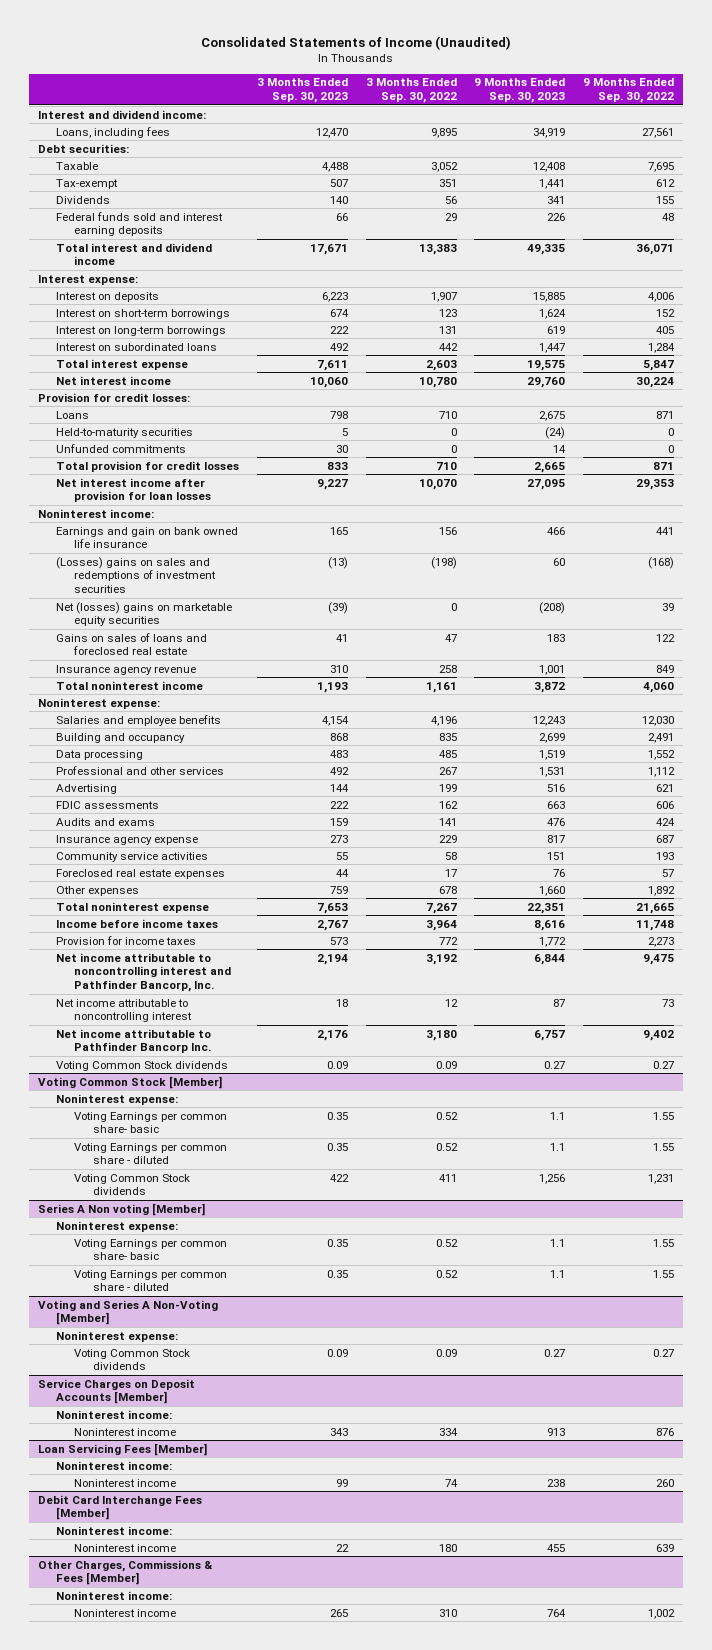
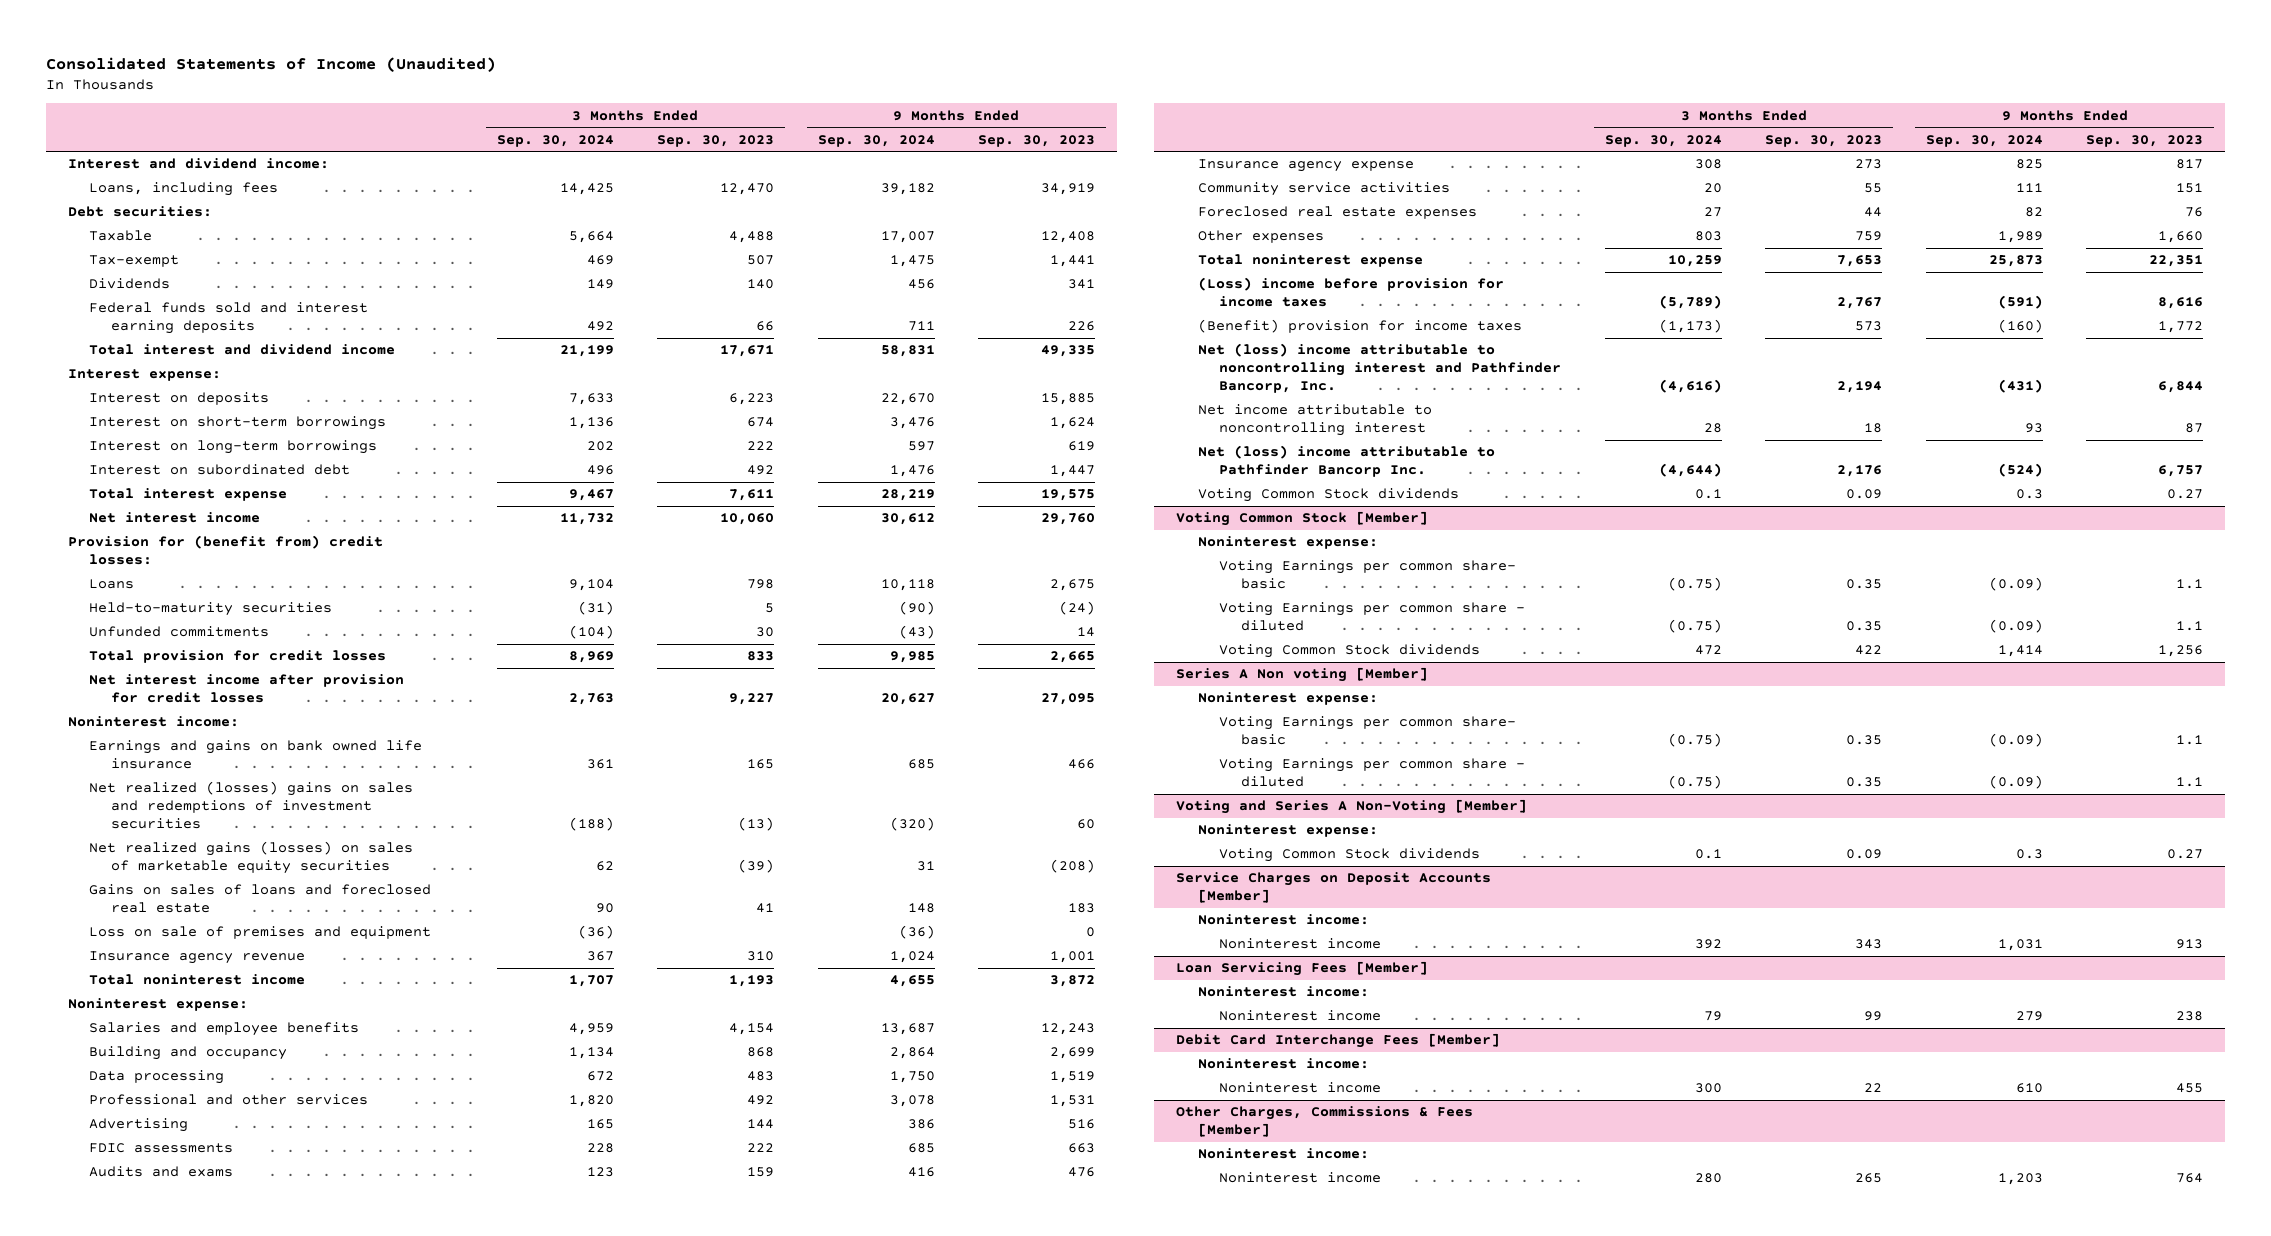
- | 3 Months Ended Sep. 30, 2023 | 3 Months Ended Sep. 30, 2022 | 9 Months Ended Sep. 30, 2023 | 9 Months Ended Sep. 30, 2022
+ | 3 Months Ended Sep. 30, 2024 | 3 Months Ended Sep. 30, 2023 | 9 Months Ended Sep. 30, 2024 | 9 Months Ended Sep. 30, 2023
- Interest on subordinated loans | 492 | 442 | 1,447 | 1,284
+ Interest on subordinated debt | 496 | 492 | 1,476 | 1,447
- Provision for credit losses:
+ Provision for (benefit from) credit losses:
- Net interest income after provision for loan losses | 9,227 | 10,070 | 27,095 | 29,353
+ Net interest income after provision for credit losses | 2,763 | 9,227 | 20,627 | 27,095
- Earnings and gain on bank owned life insurance | 165 | 156 | 466 | 441
- (Losses) gains on sales and redemptions of investment securities | (13) | (198) | 60 | (168)
- Net (losses) gains on marketable equity securities | (39) | 0 | (208) | 39
+ Earnings and gains on bank owned life insurance | 361 | 165 | 685 | 466
+ Net realized (losses) gains on sales and redemptions of investment securities | (188) | (13) | (320) | 60
+ Net realized gains (losses) on sales of marketable equity securities | 62 | (39) | 31 | (208)
+ Loss on sale of premises and equipment | (36) | | (36) | 0
- Income before income taxes | 2,767 | 3,964 | 8,616 | 11,748
- Provision for income taxes | 573 | 772 | 1,772 | 2,273
- Net income attributable to noncontrolling interest and Pathfinder Bancorp, Inc. | 2,194 | 3,192 | 6,844 | 9,475
+ (Loss) income before provision for income taxes | (5,789) | 2,767 | (591) | 8,616
+ (Benefit) provision for income taxes | (1,173) | 573 | (160) | 1,772
+ Net (loss) income attributable to noncontrolling interest and Pathfinder Bancorp, Inc. | (4,616) | 2,194 | (431) | 6,844
- Net income attributable to Pathfinder Bancorp Inc. | 2,176 | 3,180 | 6,757 | 9,402
+ Net (loss) income attributable to Pathfinder Bancorp Inc. | (4,644) | 2,176 | (524) | 6,757

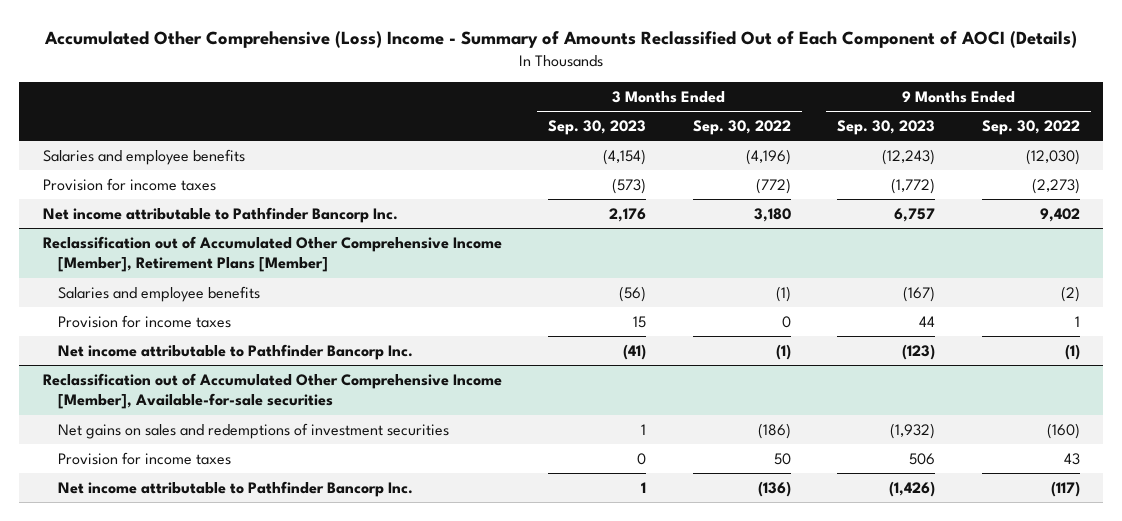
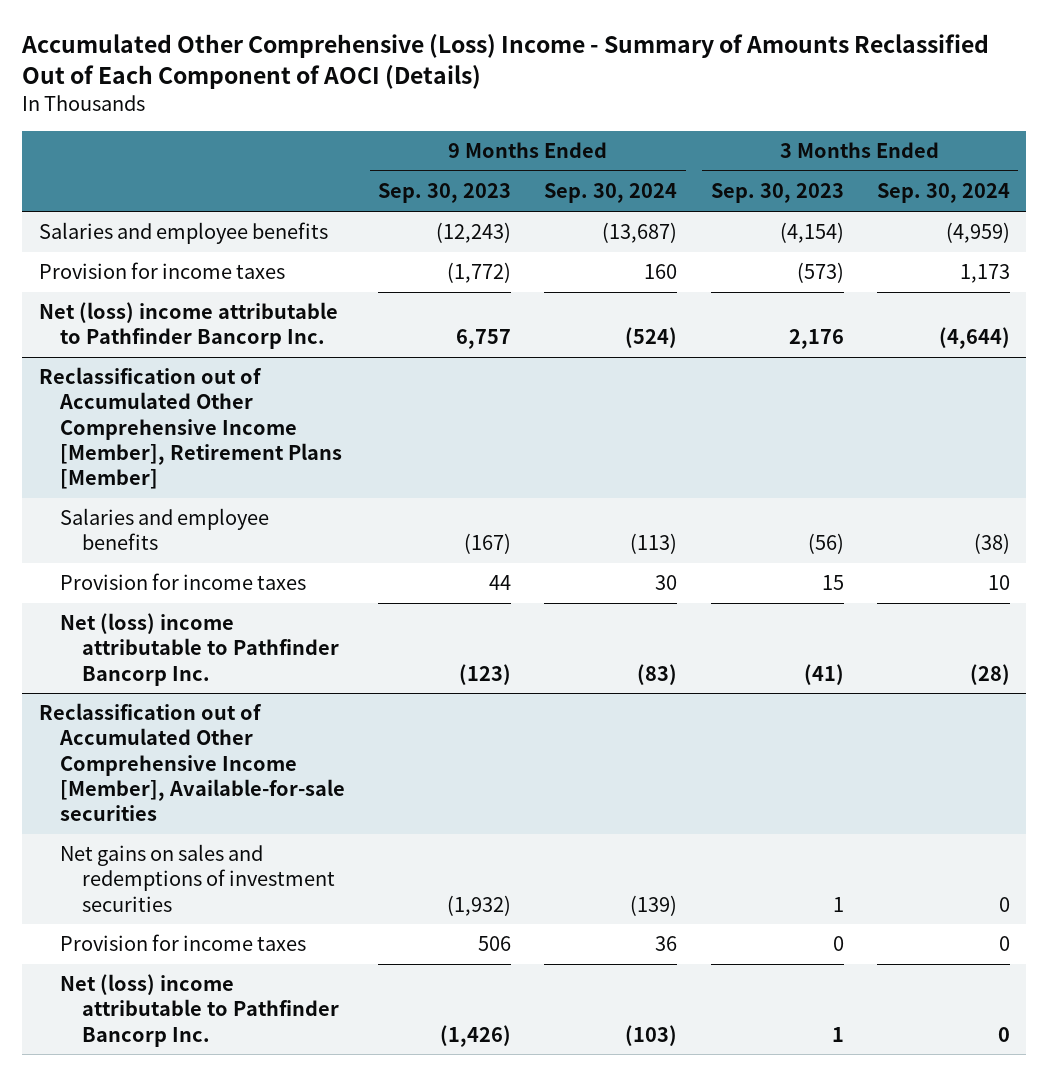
- | 3 Months Ended Sep. 30, 2023 | 3 Months Ended Sep. 30, 2022 | 9 Months Ended Sep. 30, 2023 | 9 Months Ended Sep. 30, 2022
+ | 9 Months Ended Sep. 30, 2023 | 9 Months Ended Sep. 30, 2024 | 3 Months Ended Sep. 30, 2023 | 3 Months Ended Sep. 30, 2024
- Net income attributable to Pathfinder Bancorp Inc. | 2,176 | 3,180 | 6,757 | 9,402
+ Net (loss) income attributable to Pathfinder Bancorp Inc. | 6,757 | (524) | 2,176 | (4,644)
@ Reclassification out of Accumulated Other Comprehensive Income [Member], Retirement Plans [Member]
- Net income attributable to Pathfinder Bancorp Inc. | (41) | (1) | (123) | (1)
+ Net (loss) income attributable to Pathfinder Bancorp Inc. | (123) | (83) | (41) | (28)
@ Reclassification out of Accumulated Other Comprehensive Income [Member], Available-for-sale securities
- Net income attributable to Pathfinder Bancorp Inc. | 1 | (136) | (1,426) | (117)
+ Net (loss) income attributable to Pathfinder Bancorp Inc. | (1,426) | (103) | 1 | 0

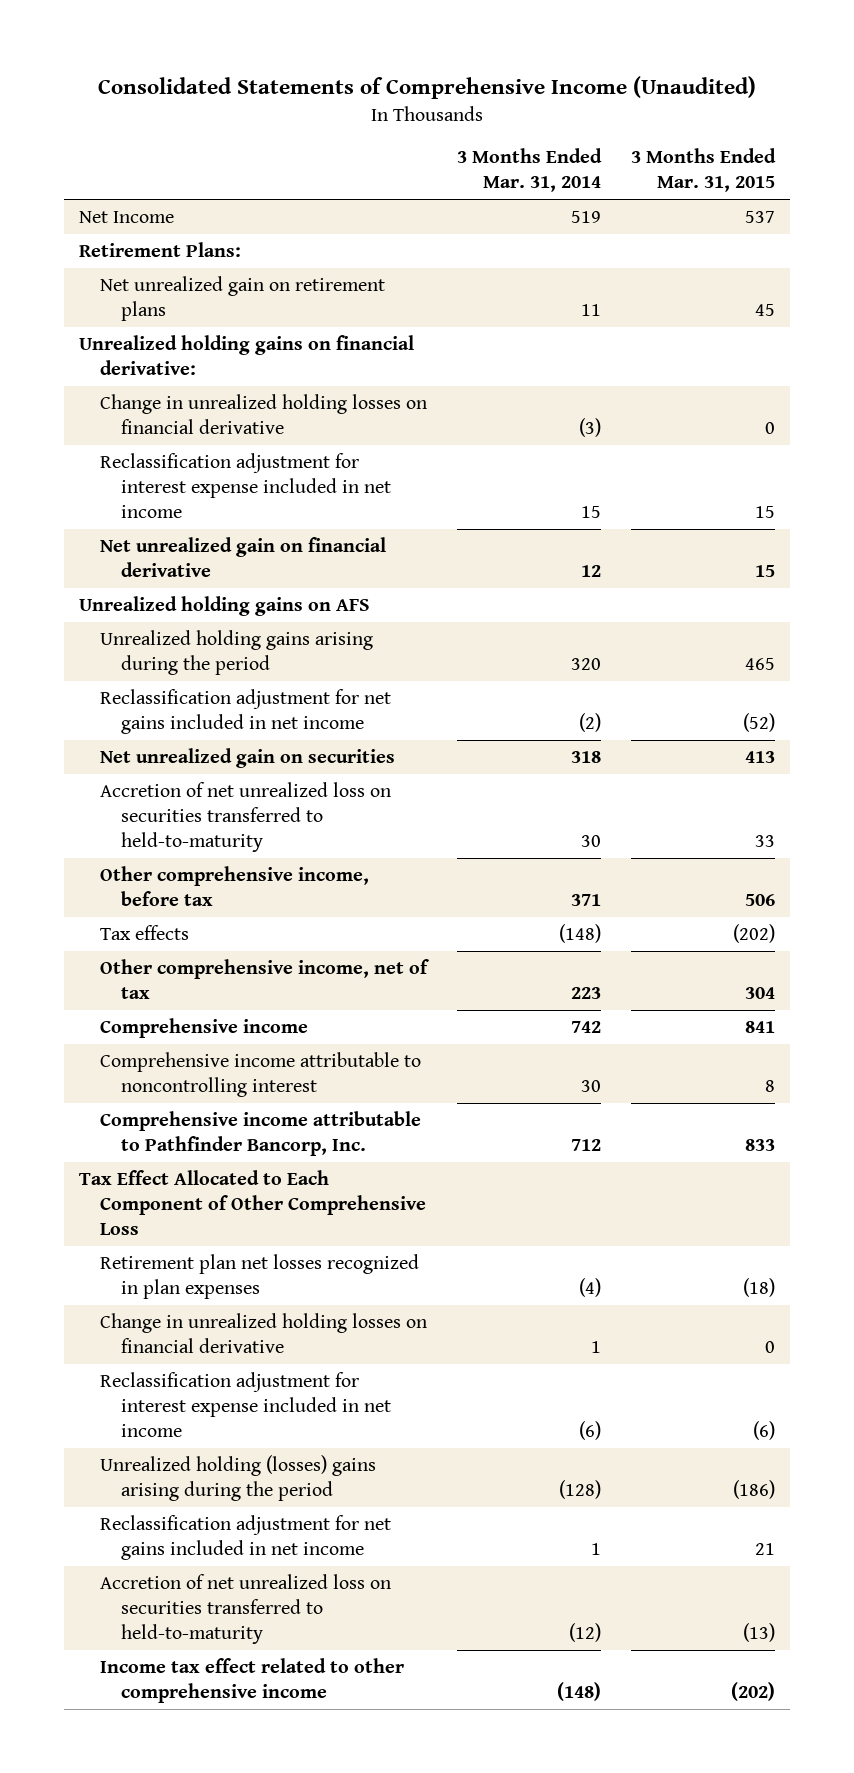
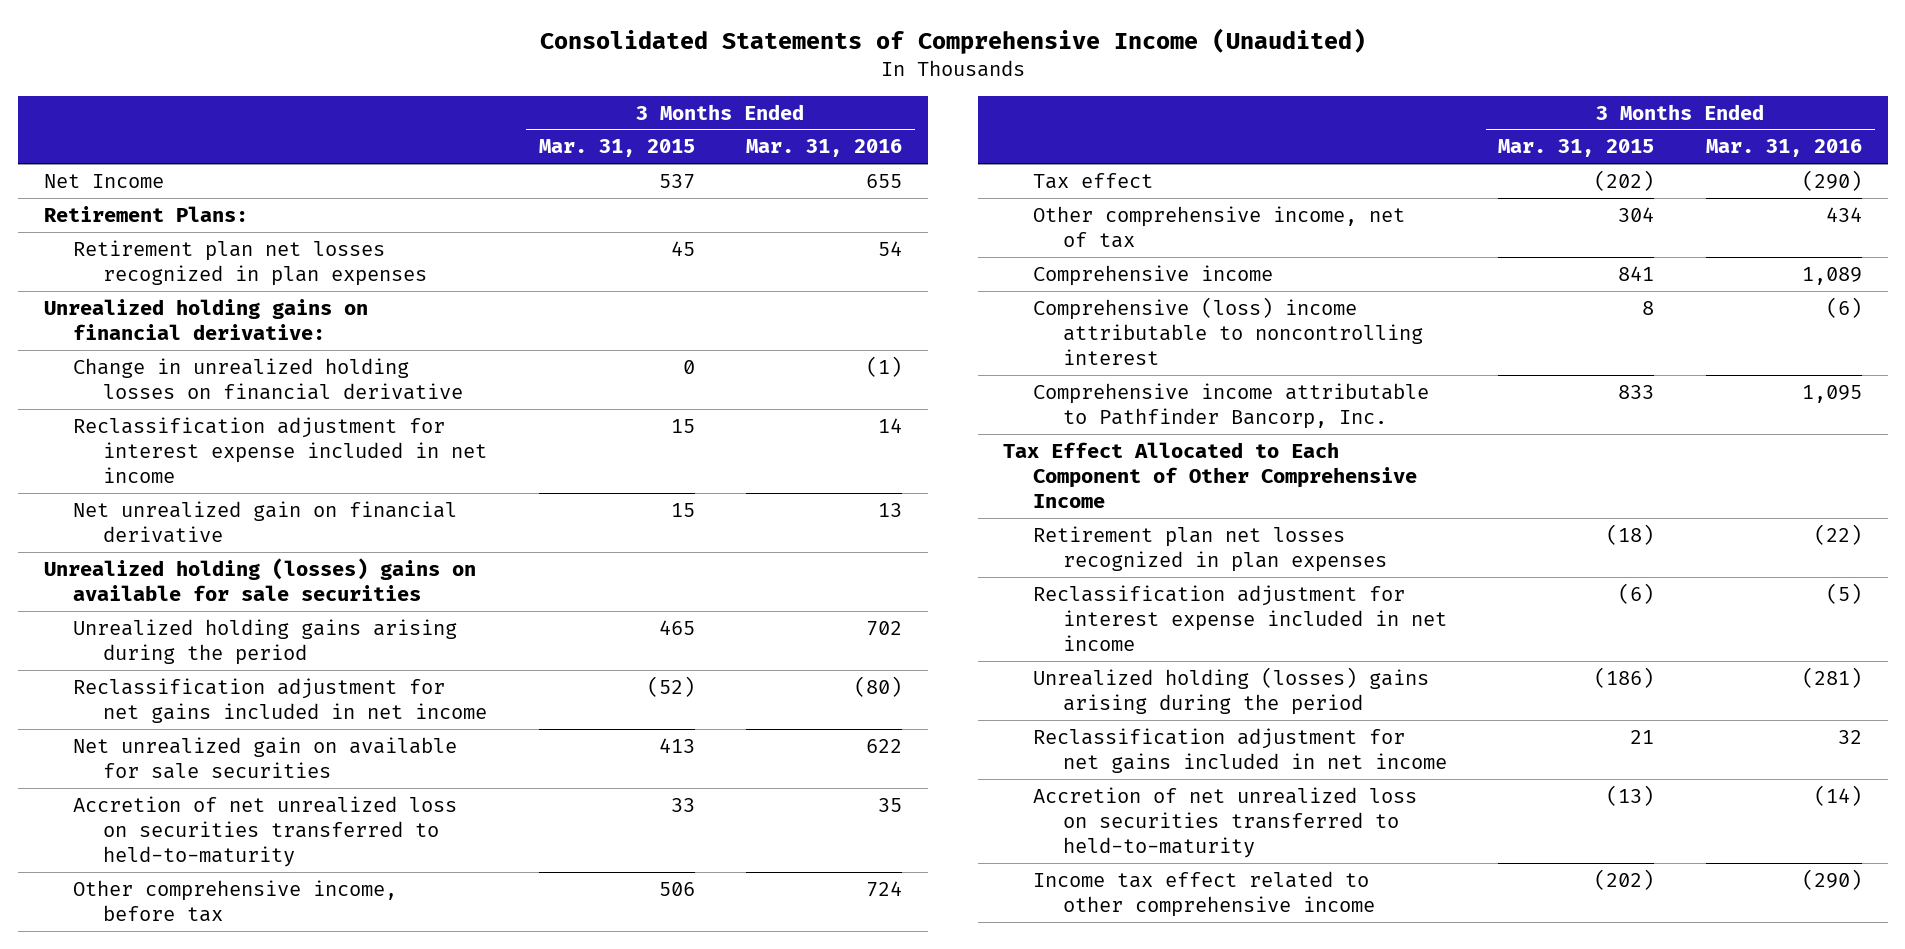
- | 3 Months Ended Mar. 31, 2014 | 3 Months Ended Mar. 31, 2015
+ | 3 Months Ended Mar. 31, 2015 | 3 Months Ended Mar. 31, 2016
- Net unrealized gain on retirement plans | 11 | 45
+ Retirement plan net losses recognized in plan expenses | 45 | 54
- Unrealized holding gains on AFS
+ Unrealized holding (losses) gains on available for sale securities
- Net unrealized gain on securities | 318 | 413
+ Net unrealized gain on available for sale securities | 413 | 622
- Tax effects | (148) | (202)
+ Tax effect | (202) | (290)
- Comprehensive income attributable to noncontrolling interest | 30 | 8
+ Comprehensive (loss) income attributable to noncontrolling interest | 8 | (6)
- Tax Effect Allocated to Each Component of Other Comprehensive Loss
+ Tax Effect Allocated to Each Component of Other Comprehensive Income
- Change in unrealized holding losses on financial derivative | 1 | 0

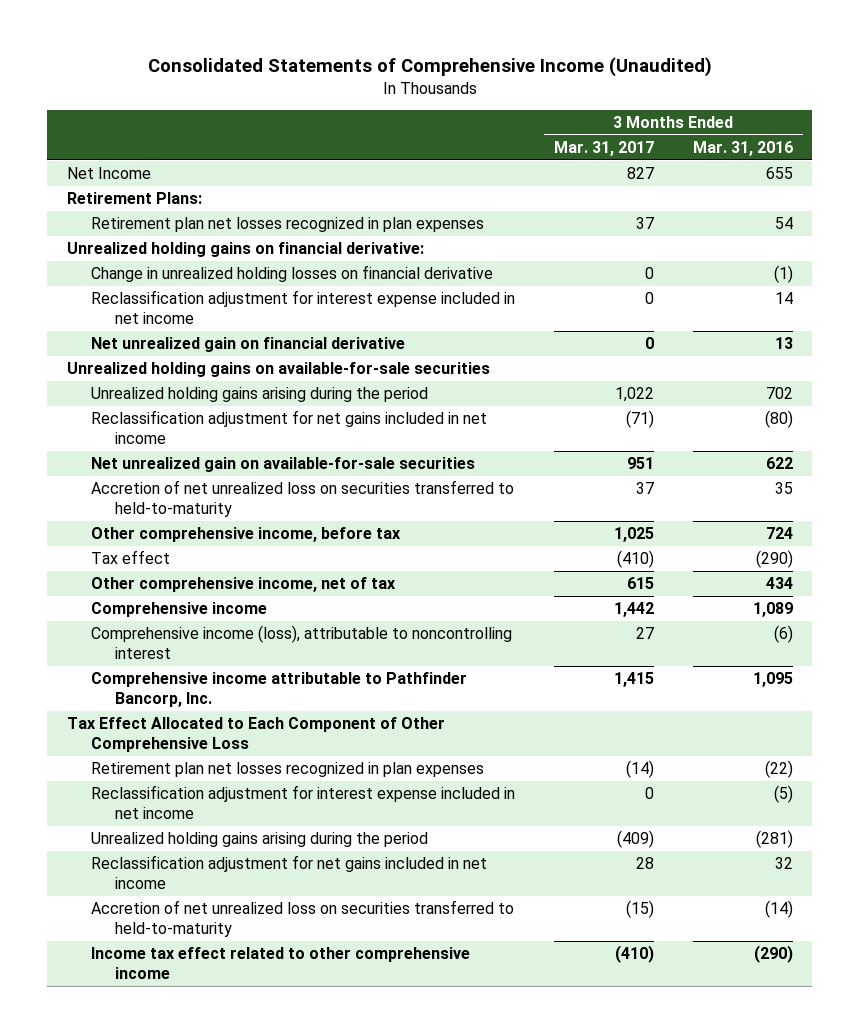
- | 3 Months Ended Mar. 31, 2015 | 3 Months Ended Mar. 31, 2016
+ | 3 Months Ended Mar. 31, 2017 | 3 Months Ended Mar. 31, 2016
- Unrealized holding (losses) gains on available for sale securities
+ Unrealized holding gains on available-for-sale securities
- Net unrealized gain on available for sale securities | 413 | 622
+ Net unrealized gain on available-for-sale securities | 951 | 622
- Comprehensive (loss) income attributable to noncontrolling interest | 8 | (6)
+ Comprehensive income (loss), attributable to noncontrolling interest | 27 | (6)
- Tax Effect Allocated to Each Component of Other Comprehensive Income
+ Tax Effect Allocated to Each Component of Other Comprehensive Loss
- Unrealized holding (losses) gains arising during the period | (186) | (281)
+ Unrealized holding gains arising during the period | (409) | (281)

